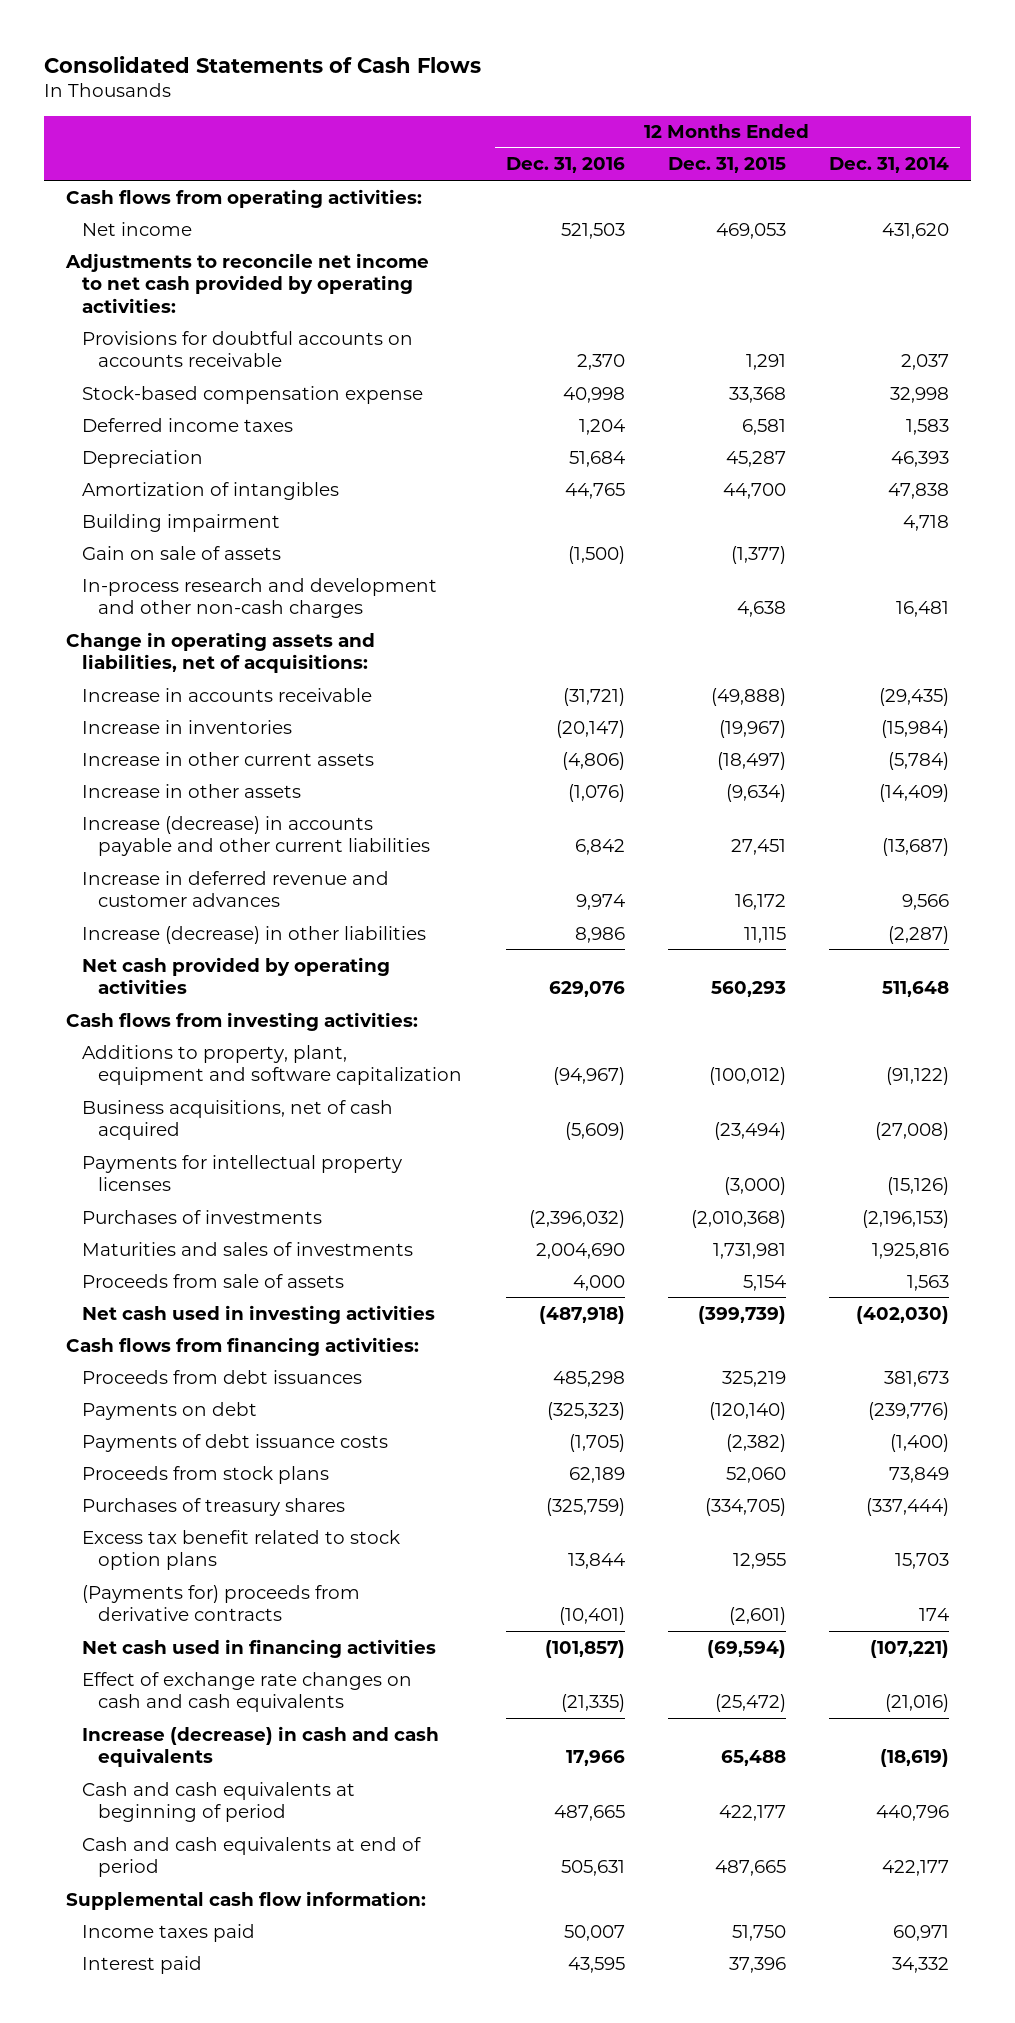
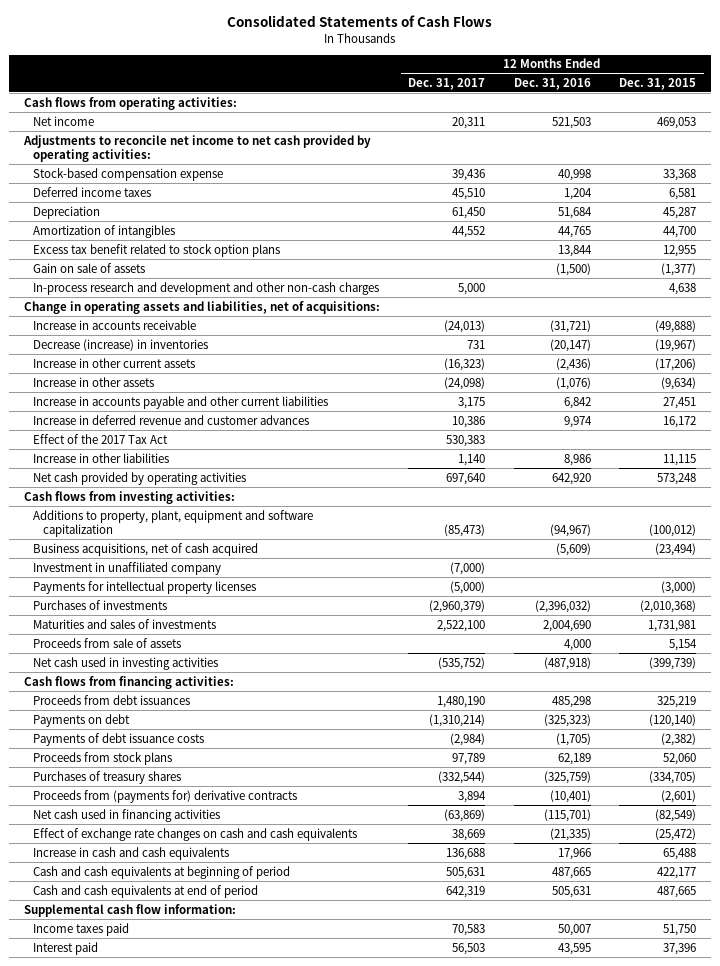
- | 12 Months Ended Dec. 31, 2016 | 12 Months Ended Dec. 31, 2015 | 12 Months Ended Dec. 31, 2014
+ | 12 Months Ended Dec. 31, 2017 | 12 Months Ended Dec. 31, 2016 | 12 Months Ended Dec. 31, 2015
- Provisions for doubtful accounts on accounts receivable | 2,370 | 1,291 | 2,037
- Building impairment | | | 4,718
moved up: Excess tax benefit related to stock option plans | | 13,844 | 12,955
- Increase in inventories | (20,147) | (19,967) | (15,984)
- Increase in other current assets | (4,806) | (18,497) | (5,784)
+ Decrease (increase) in inventories | 731 | (20,147) | (19,967)
+ Increase in other current assets | (16,323) | (2,436) | (17,206)
- Increase (decrease) in accounts payable and other current liabilities | 6,842 | 27,451 | (13,687)
+ Increase in accounts payable and other current liabilities | 3,175 | 6,842 | 27,451
- Increase (decrease) in other liabilities | 8,986 | 11,115 | (2,287)
- Net cash provided by operating activities | 629,076 | 560,293 | 511,648
+ Effect of the 2017 Tax Act | 530,383 | |
+ Increase in other liabilities | 1,140 | 8,986 | 11,115
+ Net cash provided by operating activities | 697,640 | 642,920 | 573,248
+ Investment in unaffiliated company | (7,000) | |
- (Payments for) proceeds from derivative contracts | (10,401) | (2,601) | 174
- Net cash used in financing activities | (101,857) | (69,594) | (107,221)
+ Proceeds from (payments for) derivative contracts | 3,894 | (10,401) | (2,601)
+ Net cash used in financing activities | (63,869) | (115,701) | (82,549)
- Increase (decrease) in cash and cash equivalents | 17,966 | 65,488 | (18,619)
+ Increase in cash and cash equivalents | 136,688 | 17,966 | 65,488

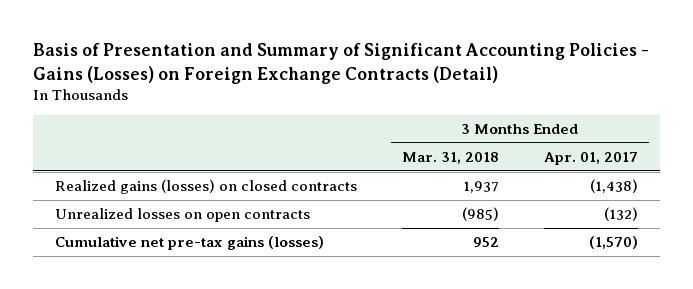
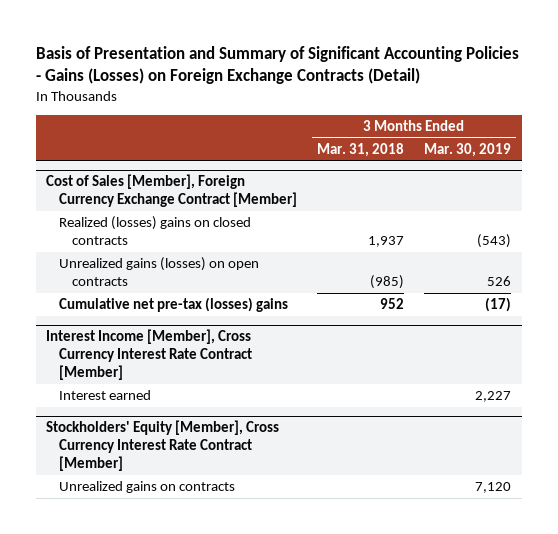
- | 3 Months Ended Mar. 31, 2018 | 3 Months Ended Apr. 01, 2017
+ | 3 Months Ended Mar. 31, 2018 | 3 Months Ended Mar. 30, 2019
- Realized gains (losses) on closed contracts | 1,937 | (1,438)
- Unrealized losses on open contracts | (985) | (132)
- Cumulative net pre-tax gains (losses) | 952 | (1,570)
+ Cost of Sales [Member], Foreign Currency Exchange Contract [Member]
+ Realized (losses) gains on closed contracts | 1,937 | (543)
+ Unrealized gains (losses) on open contracts | (985) | 526
+ Cumulative net pre-tax (losses) gains | 952 | (17)
+ Interest Income [Member], Cross Currency Interest Rate Contract [Member]
+ Interest earned | | 2,227
+ Stockholders' Equity [Member], Cross Currency Interest Rate Contract [Member]
+ Unrealized gains on contracts | | 7,120

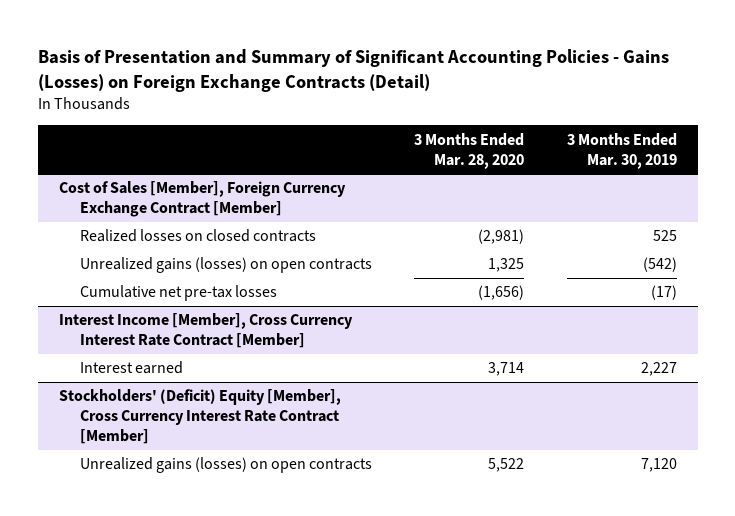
- | 3 Months Ended Mar. 31, 2018 | 3 Months Ended Mar. 30, 2019
+ | 3 Months Ended Mar. 28, 2020 | 3 Months Ended Mar. 30, 2019
@ Cost of Sales [Member], Foreign Currency Exchange Contract [Member]
- Realized (losses) gains on closed contracts | 1,937 | (543)
- Unrealized gains (losses) on open contracts | (985) | 526
- Cumulative net pre-tax (losses) gains | 952 | (17)
+ Realized losses on closed contracts | (2,981) | 525
+ Unrealized gains (losses) on open contracts | 1,325 | (542)
+ Cumulative net pre-tax losses | (1,656) | (17)
- Stockholders' Equity [Member], Cross Currency Interest Rate Contract [Member]
- Unrealized gains on contracts | | 7,120
+ Stockholders' (Deficit) Equity [Member], Cross Currency Interest Rate Contract [Member]
+ Unrealized gains (losses) on open contracts | 5,522 | 7,120

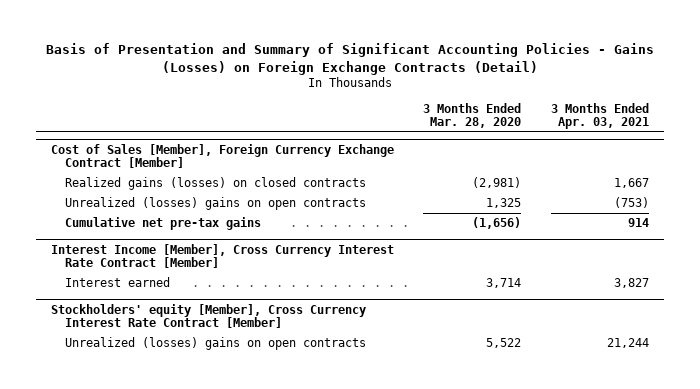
- | 3 Months Ended Mar. 28, 2020 | 3 Months Ended Mar. 30, 2019
+ | 3 Months Ended Mar. 28, 2020 | 3 Months Ended Apr. 03, 2021
@ Cost of Sales [Member], Foreign Currency Exchange Contract [Member]
- Realized losses on closed contracts | (2,981) | 525
- Unrealized gains (losses) on open contracts | 1,325 | (542)
- Cumulative net pre-tax losses | (1,656) | (17)
+ Realized gains (losses) on closed contracts | (2,981) | 1,667
+ Unrealized (losses) gains on open contracts | 1,325 | (753)
+ Cumulative net pre-tax gains | (1,656) | 914
- Stockholders' (Deficit) Equity [Member], Cross Currency Interest Rate Contract [Member]
- Unrealized gains (losses) on open contracts | 5,522 | 7,120
+ Stockholders' equity [Member], Cross Currency Interest Rate Contract [Member]
+ Unrealized (losses) gains on open contracts | 5,522 | 21,244

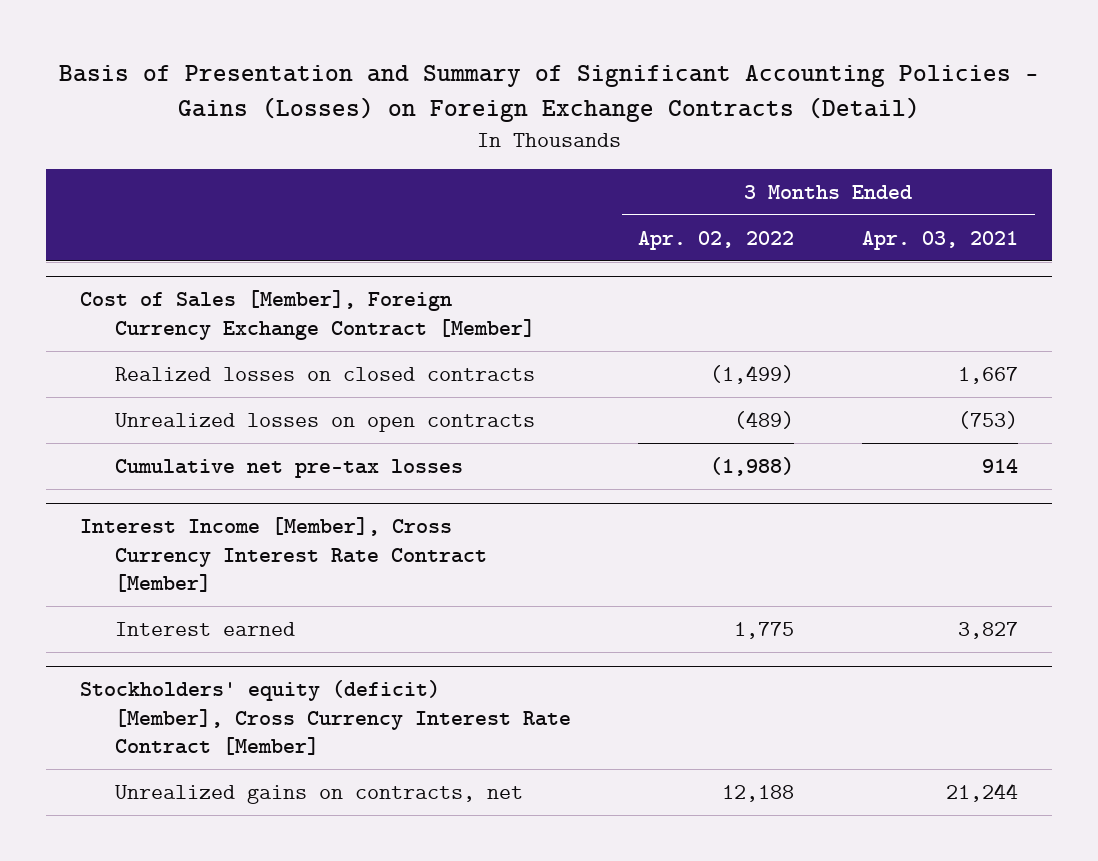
- | 3 Months Ended Mar. 28, 2020 | 3 Months Ended Apr. 03, 2021
+ | 3 Months Ended Apr. 02, 2022 | 3 Months Ended Apr. 03, 2021
@ Cost of Sales [Member], Foreign Currency Exchange Contract [Member]
- Realized gains (losses) on closed contracts | (2,981) | 1,667
- Unrealized (losses) gains on open contracts | 1,325 | (753)
- Cumulative net pre-tax gains | (1,656) | 914
+ Realized losses on closed contracts | (1,499) | 1,667
+ Unrealized losses on open contracts | (489) | (753)
+ Cumulative net pre-tax losses | (1,988) | 914
- Stockholders' equity [Member], Cross Currency Interest Rate Contract [Member]
- Unrealized (losses) gains on open contracts | 5,522 | 21,244
+ Stockholders' equity (deficit) [Member], Cross Currency Interest Rate Contract [Member]
+ Unrealized gains on contracts, net | 12,188 | 21,244

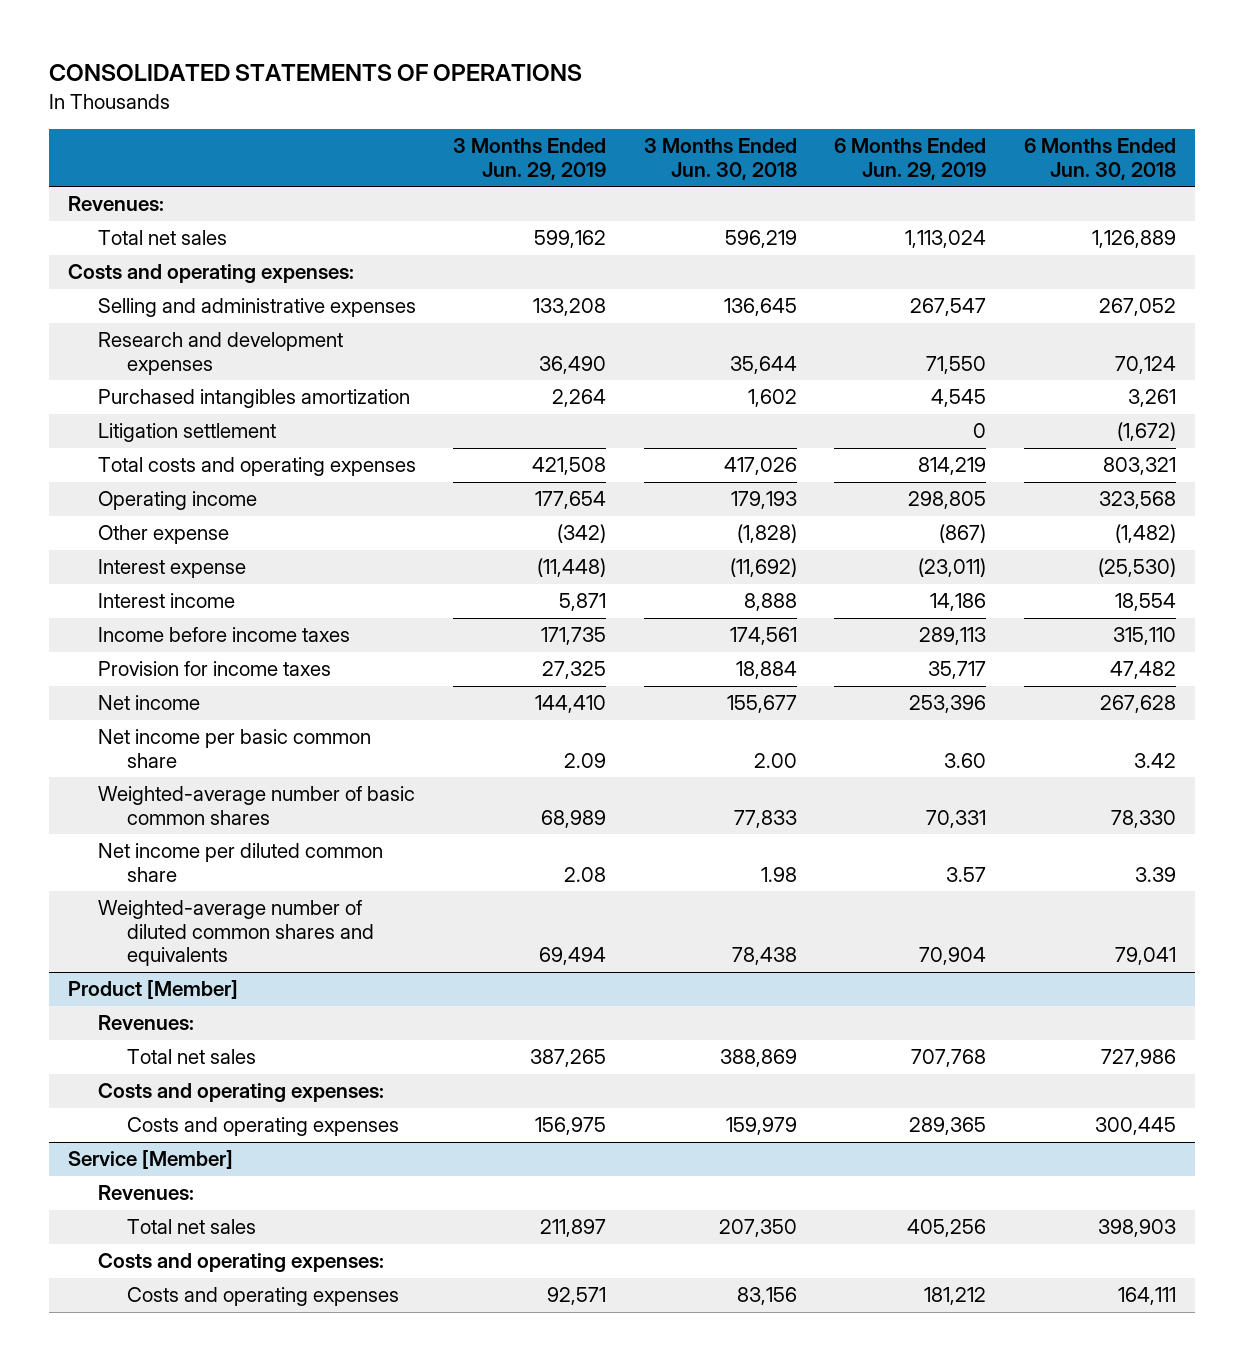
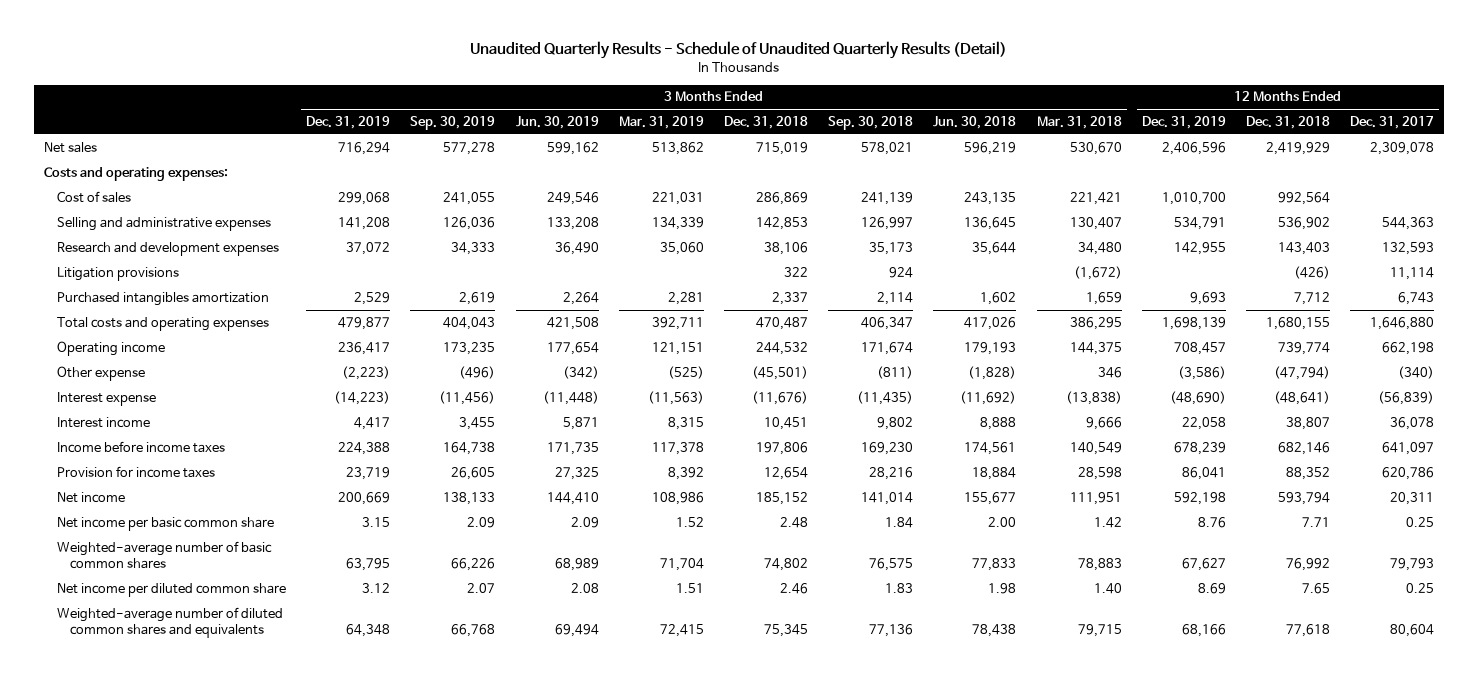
- CONSOLIDATED STATEMENTS OF OPERATIONS
+ Unaudited Quarterly Results - Schedule of Unaudited Quarterly Results (Detail)
- | 3 Months Ended Jun. 29, 2019 | 3 Months Ended Jun. 30, 2018 | 6 Months Ended Jun. 29, 2019 | 6 Months Ended Jun. 30, 2018
+ | 3 Months Ended Dec. 31, 2019 | 3 Months Ended Sep. 30, 2019 | 3 Months Ended Jun. 30, 2019 | 3 Months Ended Mar. 31, 2019 | 3 Months Ended Dec. 31, 2018 | 3 Months Ended Sep. 30, 2018 | 3 Months Ended Jun. 30, 2018 | 3 Months Ended Mar. 31, 2018 | 12 Months Ended Dec. 31, 2019 | 12 Months Ended Dec. 31, 2018 | 12 Months Ended Dec. 31, 2017
- Revenues:
- Total net sales | 599,162 | 596,219 | 1,113,024 | 1,126,889
+ Net sales | 716,294 | 577,278 | 599,162 | 513,862 | 715,019 | 578,021 | 596,219 | 530,670 | 2,406,596 | 2,419,929 | 2,309,078
+ Cost of sales | 299,068 | 241,055 | 249,546 | 221,031 | 286,869 | 241,139 | 243,135 | 221,421 | 1,010,700 | 992,564 |
+ Litigation provisions | | | | | 322 | 924 | | (1,672) | | (426) | 11,114
- Litigation settlement | | | 0 | (1,672)
- Product [Member]
- Revenues:
- Total net sales | 387,265 | 388,869 | 707,768 | 727,986
- Costs and operating expenses:
- Costs and operating expenses | 156,975 | 159,979 | 289,365 | 300,445
- Service [Member]
- Revenues:
- Total net sales | 211,897 | 207,350 | 405,256 | 398,903
- Costs and operating expenses:
- Costs and operating expenses | 92,571 | 83,156 | 181,212 | 164,111

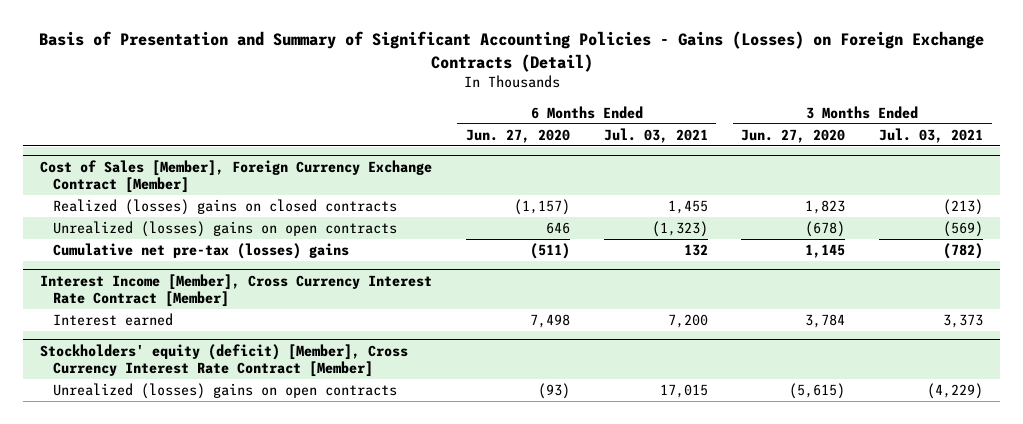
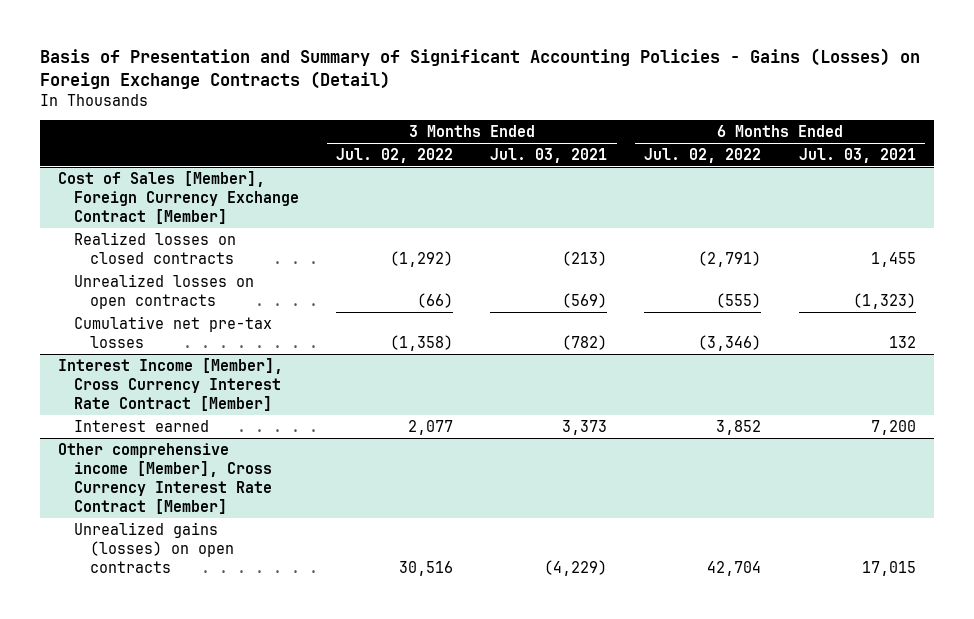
- | 6 Months Ended Jun. 27, 2020 | 6 Months Ended Jul. 03, 2021 | 3 Months Ended Jun. 27, 2020 | 3 Months Ended Jul. 03, 2021
+ | 3 Months Ended Jul. 02, 2022 | 3 Months Ended Jul. 03, 2021 | 6 Months Ended Jul. 02, 2022 | 6 Months Ended Jul. 03, 2021
@ Cost of Sales [Member], Foreign Currency Exchange Contract [Member]
- Realized (losses) gains on closed contracts | (1,157) | 1,455 | 1,823 | (213)
- Unrealized (losses) gains on open contracts | 646 | (1,323) | (678) | (569)
- Cumulative net pre-tax (losses) gains | (511) | 132 | 1,145 | (782)
+ Realized losses on closed contracts | (1,292) | (213) | (2,791) | 1,455
+ Unrealized losses on open contracts | (66) | (569) | (555) | (1,323)
+ Cumulative net pre-tax losses | (1,358) | (782) | (3,346) | 132
- Stockholders' equity (deficit) [Member], Cross Currency Interest Rate Contract [Member]
- Unrealized (losses) gains on open contracts | (93) | 17,015 | (5,615) | (4,229)
+ Other comprehensive income [Member], Cross Currency Interest Rate Contract [Member]
+ Unrealized gains (losses) on open contracts | 30,516 | (4,229) | 42,704 | 17,015

